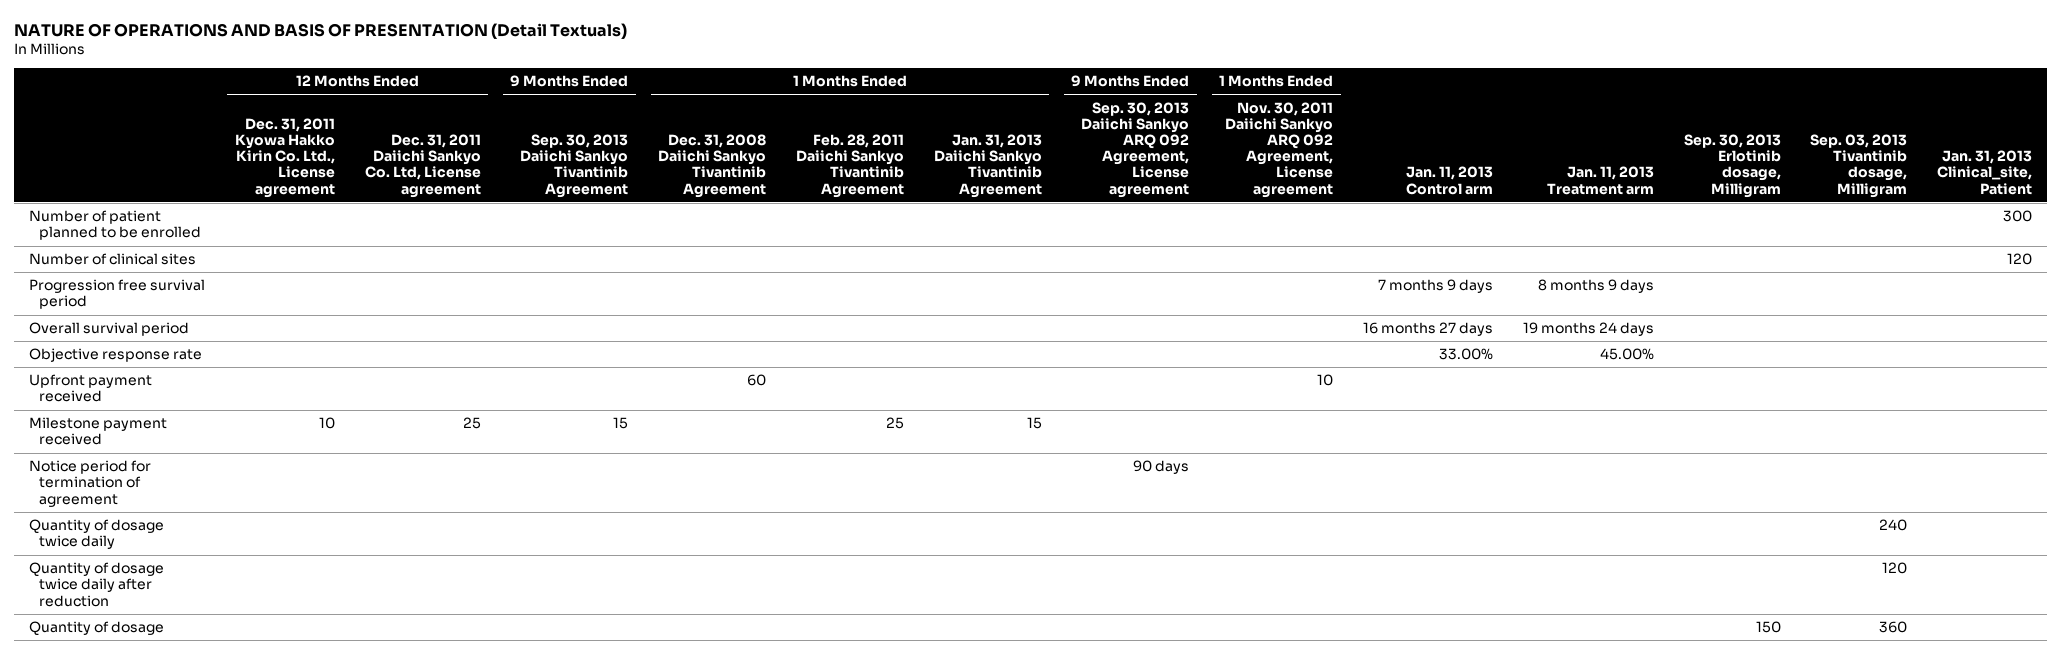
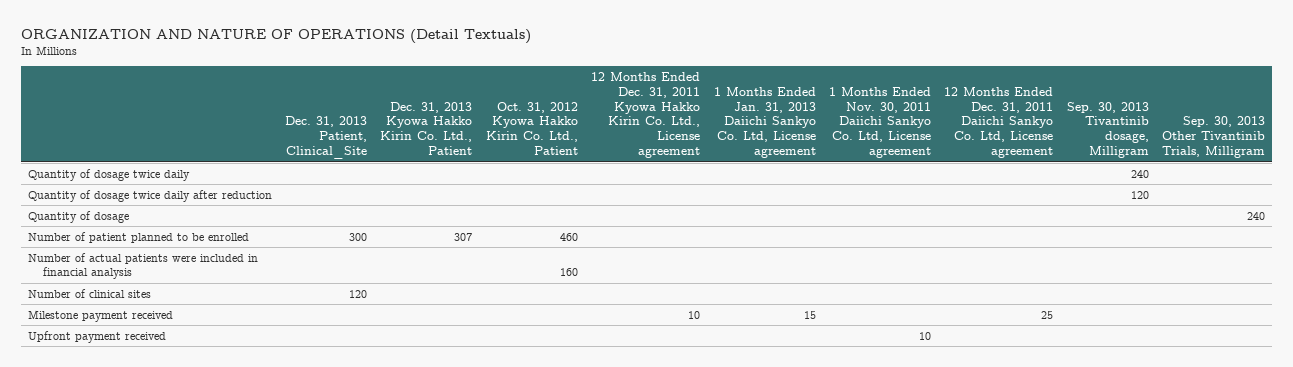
- NATURE OF OPERATIONS AND BASIS OF PRESENTATION (Detail Textuals)
+ ORGANIZATION AND NATURE OF OPERATIONS (Detail Textuals)
- | 12 Months Ended Dec. 31, 2011 Kyowa Hakko Kirin Co. Ltd., License agreement | 12 Months Ended Dec. 31, 2011 Daiichi Sankyo Co. Ltd, License agreement | 9 Months Ended Sep. 30, 2013 Daiichi Sankyo Tivantinib Agreement | 1 Months Ended Dec. 31, 2008 Daiichi Sankyo Tivantinib Agreement | 1 Months Ended Feb. 28, 2011 Daiichi Sankyo Tivantinib Agreement | 1 Months Ended Jan. 31, 2013 Daiichi Sankyo Tivantinib Agreement | 9 Months Ended Sep. 30, 2013 Daiichi Sankyo ARQ 092 Agreement, License agreement | 1 Months Ended Nov. 30, 2011 Daiichi Sankyo ARQ 092 Agreement, License agreement | Jan. 11, 2013 Control arm | Jan. 11, 2013 Treatment arm | Sep. 30, 2013 Erlotinib dosage, Milligram | Sep. 03, 2013 Tivantinib dosage, Milligram | Jan. 31, 2013 Clinical_site, Patient
+ | Dec. 31, 2013 Patient, Clinical_Site | Dec. 31, 2013 Kyowa Hakko Kirin Co. Ltd., Patient | Oct. 31, 2012 Kyowa Hakko Kirin Co. Ltd., Patient | 12 Months Ended Dec. 31, 2011 Kyowa Hakko Kirin Co. Ltd., License agreement | 1 Months Ended Jan. 31, 2013 Daiichi Sankyo Co. Ltd, License agreement | 1 Months Ended Nov. 30, 2011 Daiichi Sankyo Co. Ltd, License agreement | 12 Months Ended Dec. 31, 2011 Daiichi Sankyo Co. Ltd, License agreement | Sep. 30, 2013 Tivantinib dosage, Milligram | Sep. 30, 2013 Other Tivantinib Trials, Milligram
- Progression free survival period | | | | | | | | | 7 months 9 days | 8 months 9 days | | |
- Overall survival period | | | | | | | | | 16 months 27 days | 19 months 24 days | | |
- Objective response rate | | | | | | | | | 33.00% | 45.00% | | |
- Notice period for termination of agreement | | | | | | | 90 days | | | | | |
moved down: Number of patient planned to be enrolled | 300 | 307 | 460 | | | | | |
+ Number of actual patients were included in financial analysis | | | 160 | | | | | |
moved down: Number of clinical sites | 120 | | | | | | | |
moved down: Milestone payment received | | | | 10 | 15 | | 25 | |
moved down: Upfront payment received | | | | | | 10 | | |

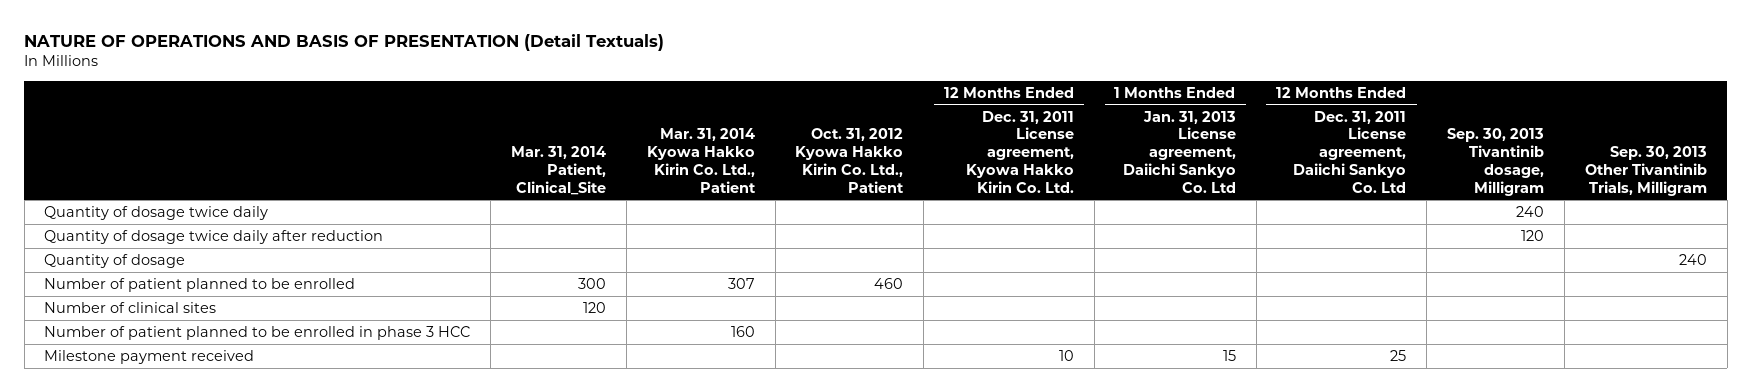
- ORGANIZATION AND NATURE OF OPERATIONS (Detail Textuals)
+ NATURE OF OPERATIONS AND BASIS OF PRESENTATION (Detail Textuals)
- | Dec. 31, 2013 Patient, Clinical_Site | Dec. 31, 2013 Kyowa Hakko Kirin Co. Ltd., Patient | Oct. 31, 2012 Kyowa Hakko Kirin Co. Ltd., Patient | 12 Months Ended Dec. 31, 2011 Kyowa Hakko Kirin Co. Ltd., License agreement | 1 Months Ended Jan. 31, 2013 Daiichi Sankyo Co. Ltd, License agreement | 1 Months Ended Nov. 30, 2011 Daiichi Sankyo Co. Ltd, License agreement | 12 Months Ended Dec. 31, 2011 Daiichi Sankyo Co. Ltd, License agreement | Sep. 30, 2013 Tivantinib dosage, Milligram | Sep. 30, 2013 Other Tivantinib Trials, Milligram
+ | Mar. 31, 2014 Patient, Clinical_Site | Mar. 31, 2014 Kyowa Hakko Kirin Co. Ltd., Patient | Oct. 31, 2012 Kyowa Hakko Kirin Co. Ltd., Patient | 12 Months Ended Dec. 31, 2011 License agreement, Kyowa Hakko Kirin Co. Ltd. | 1 Months Ended Jan. 31, 2013 License agreement, Daiichi Sankyo Co. Ltd | 12 Months Ended Dec. 31, 2011 License agreement, Daiichi Sankyo Co. Ltd | Sep. 30, 2013 Tivantinib dosage, Milligram | Sep. 30, 2013 Other Tivantinib Trials, Milligram
- Number of actual patients were included in financial analysis | | | 160 | | | | | |
+ Number of patient planned to be enrolled in phase 3 HCC | | 160 | | | | | |
- Upfront payment received | | | | | | 10 | | |

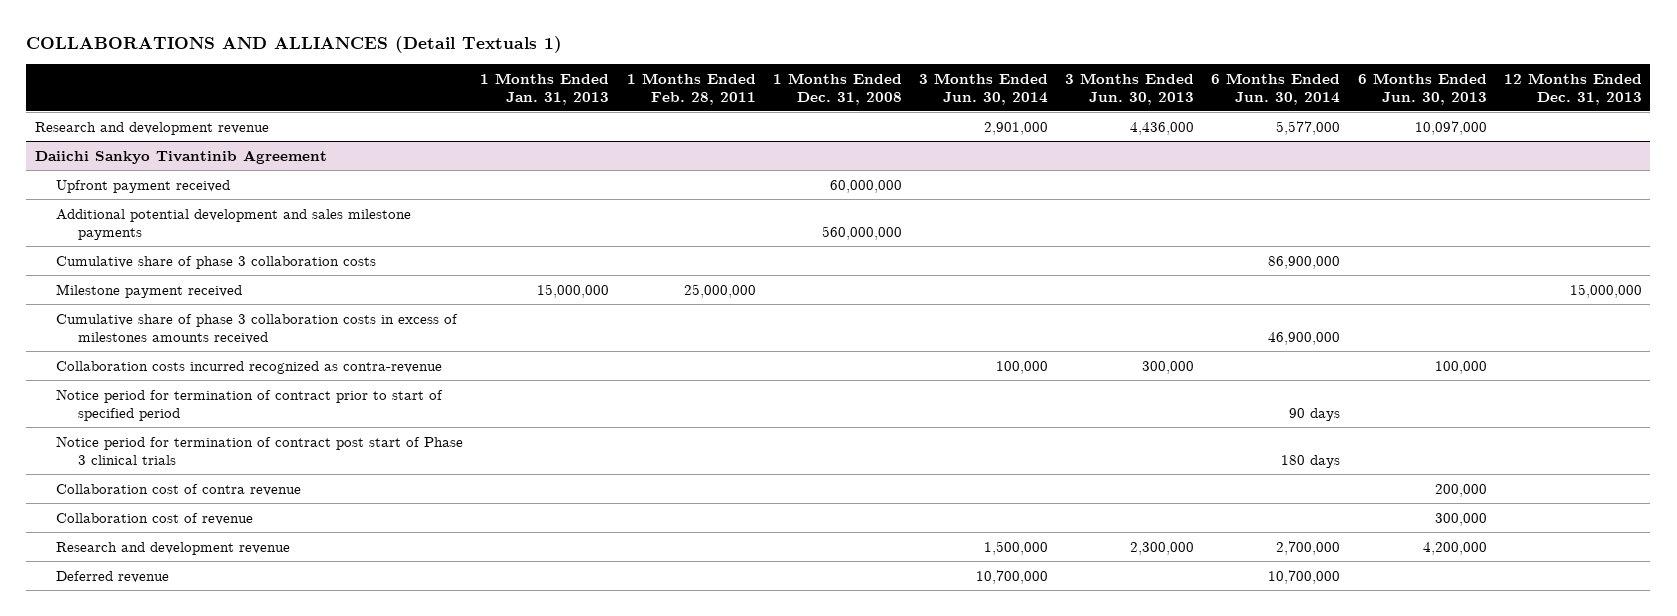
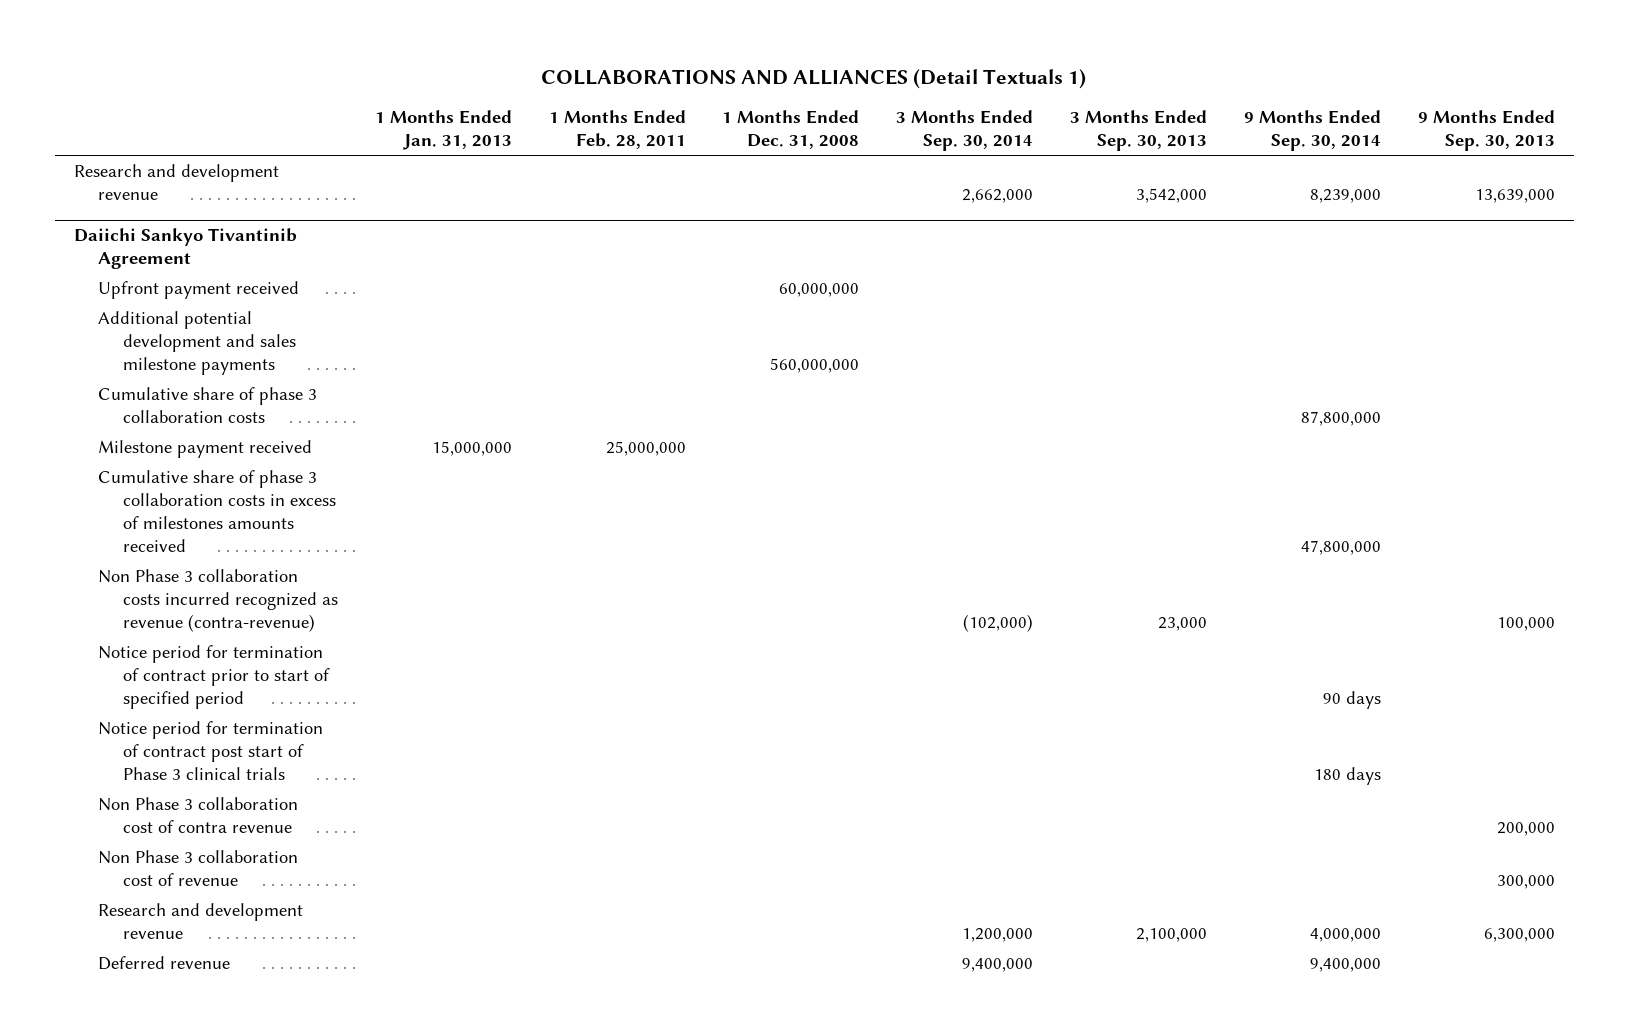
- | 1 Months Ended Jan. 31, 2013 | 1 Months Ended Feb. 28, 2011 | 1 Months Ended Dec. 31, 2008 | 3 Months Ended Jun. 30, 2014 | 3 Months Ended Jun. 30, 2013 | 6 Months Ended Jun. 30, 2014 | 6 Months Ended Jun. 30, 2013 | 12 Months Ended Dec. 31, 2013
+ | 1 Months Ended Jan. 31, 2013 | 1 Months Ended Feb. 28, 2011 | 1 Months Ended Dec. 31, 2008 | 3 Months Ended Sep. 30, 2014 | 3 Months Ended Sep. 30, 2013 | 9 Months Ended Sep. 30, 2014 | 9 Months Ended Sep. 30, 2013
@ Daiichi Sankyo Tivantinib Agreement
- Collaboration costs incurred recognized as contra-revenue | | | | 100,000 | 300,000 | | 100,000 |
+ Non Phase 3 collaboration costs incurred recognized as revenue (contra-revenue) | | | | (102,000) | 23,000 | | 100,000
- Collaboration cost of contra revenue | | | | | | | 200,000 |
- Collaboration cost of revenue | | | | | | | 300,000 |
+ Non Phase 3 collaboration cost of contra revenue | | | | | | | 200,000
+ Non Phase 3 collaboration cost of revenue | | | | | | | 300,000

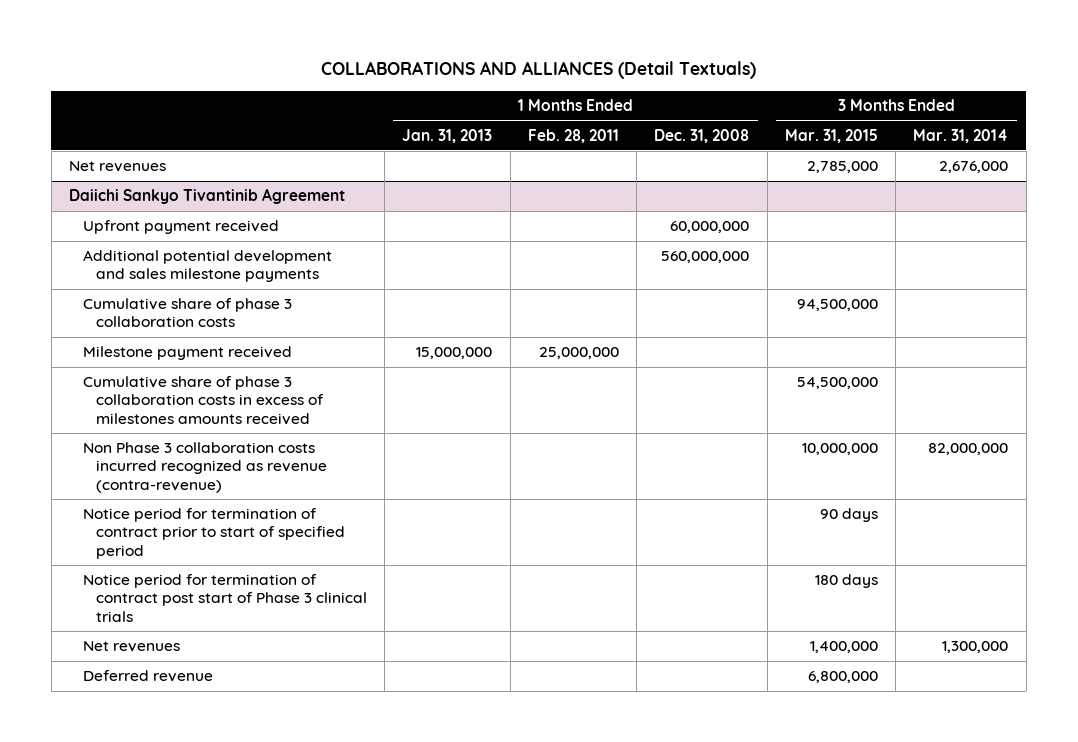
- COLLABORATIONS AND ALLIANCES (Detail Textuals 1)
+ COLLABORATIONS AND ALLIANCES (Detail Textuals)
- | 1 Months Ended Jan. 31, 2013 | 1 Months Ended Feb. 28, 2011 | 1 Months Ended Dec. 31, 2008 | 3 Months Ended Sep. 30, 2014 | 3 Months Ended Sep. 30, 2013 | 9 Months Ended Sep. 30, 2014 | 9 Months Ended Sep. 30, 2013
+ | 1 Months Ended Jan. 31, 2013 | 1 Months Ended Feb. 28, 2011 | 1 Months Ended Dec. 31, 2008 | 3 Months Ended Mar. 31, 2015 | 3 Months Ended Mar. 31, 2014
- Research and development revenue | | | | 2,662,000 | 3,542,000 | 8,239,000 | 13,639,000
+ Net revenues | | | | 2,785,000 | 2,676,000
@ Daiichi Sankyo Tivantinib Agreement
- Non Phase 3 collaboration cost of contra revenue | | | | | | | 200,000
- Non Phase 3 collaboration cost of revenue | | | | | | | 300,000
- Research and development revenue | | | | 1,200,000 | 2,100,000 | 4,000,000 | 6,300,000
+ Net revenues | | | | 1,400,000 | 1,300,000

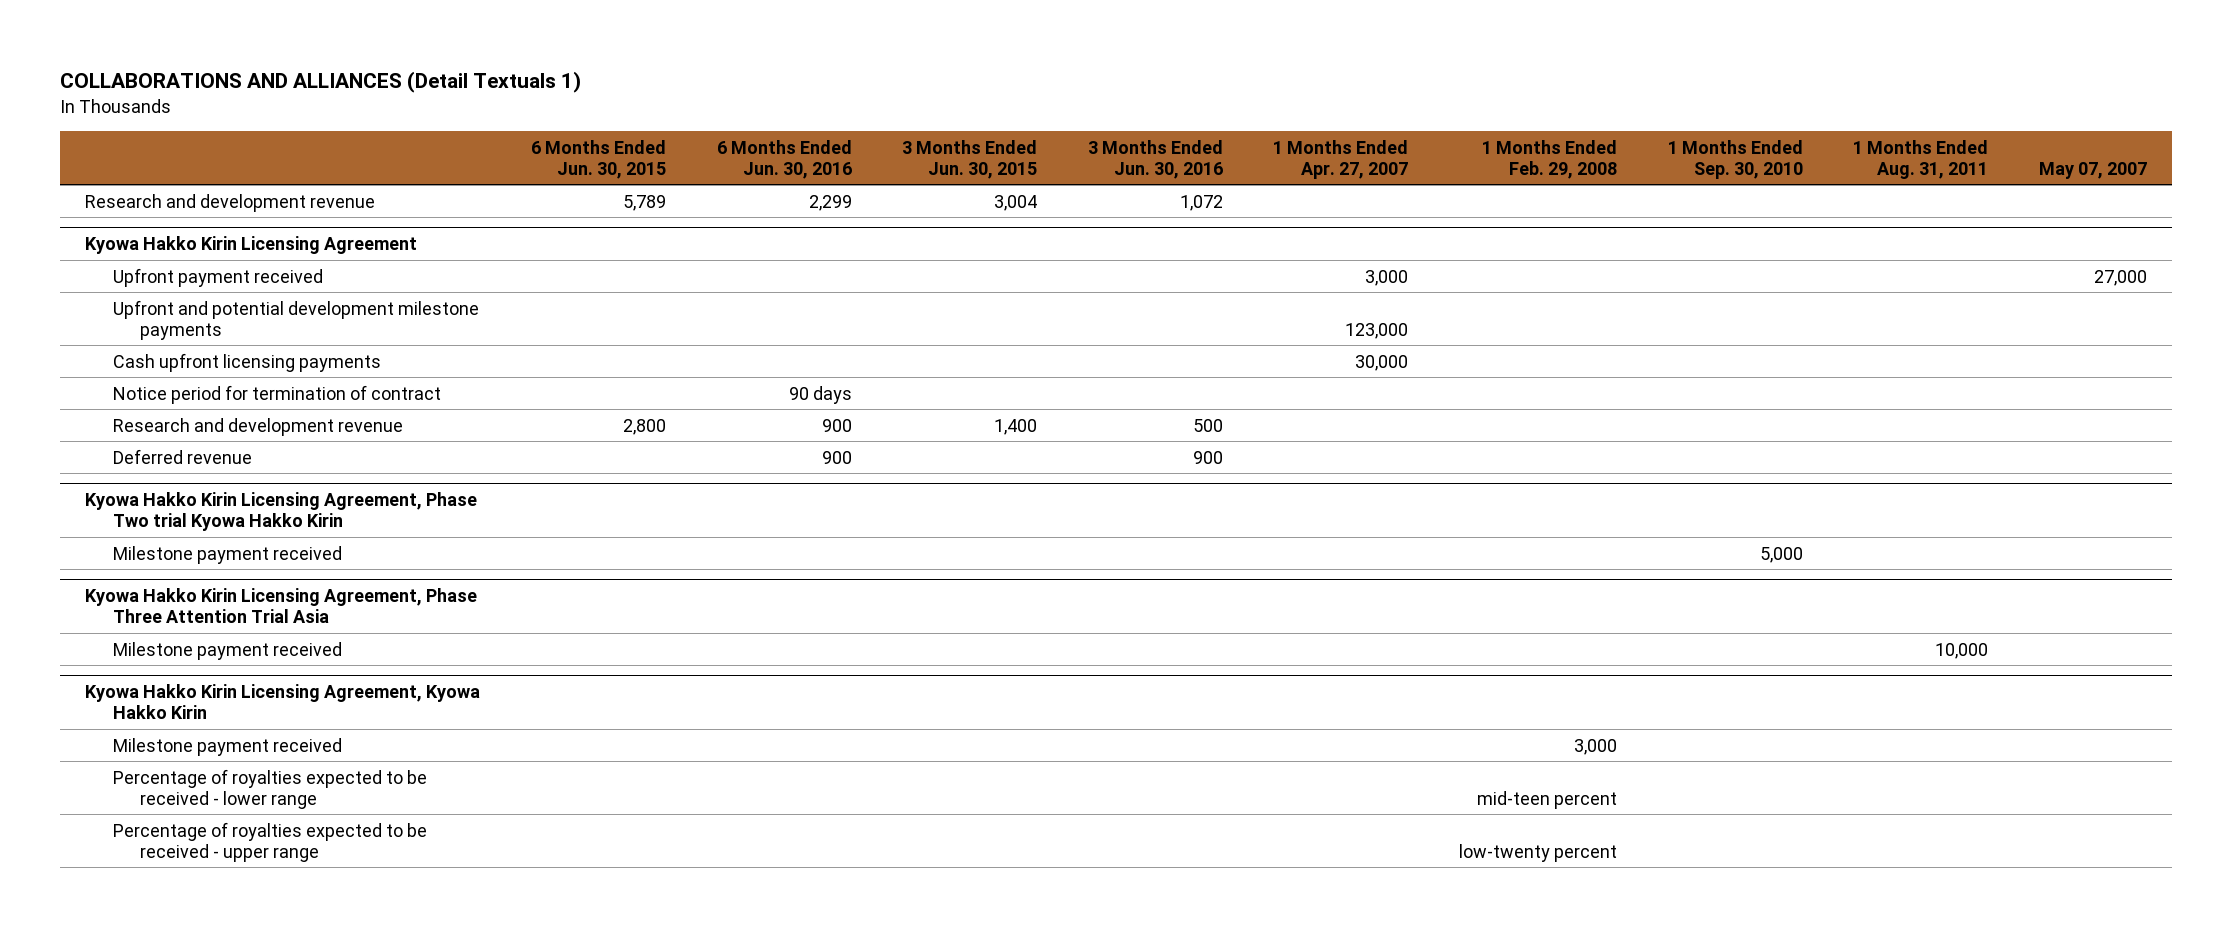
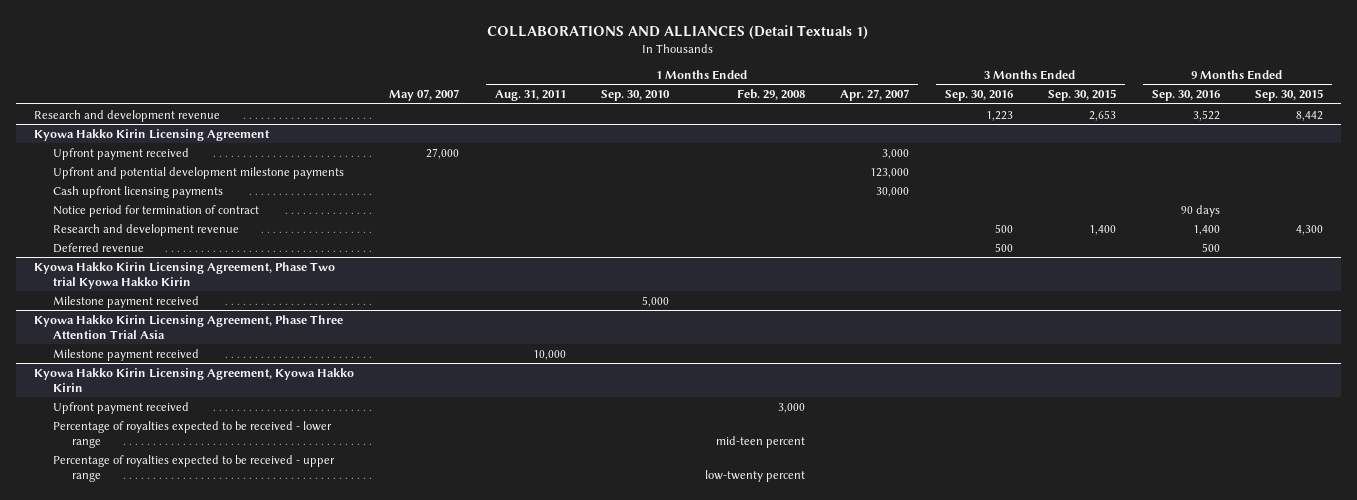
- | 6 Months Ended Jun. 30, 2015 | 6 Months Ended Jun. 30, 2016 | 3 Months Ended Jun. 30, 2015 | 3 Months Ended Jun. 30, 2016 | 1 Months Ended Apr. 27, 2007 | 1 Months Ended Feb. 29, 2008 | 1 Months Ended Sep. 30, 2010 | 1 Months Ended Aug. 31, 2011 | May 07, 2007
+ | May 07, 2007 | 1 Months Ended Aug. 31, 2011 | 1 Months Ended Sep. 30, 2010 | 1 Months Ended Feb. 29, 2008 | 1 Months Ended Apr. 27, 2007 | 3 Months Ended Sep. 30, 2016 | 3 Months Ended Sep. 30, 2015 | 9 Months Ended Sep. 30, 2016 | 9 Months Ended Sep. 30, 2015
@ Kyowa Hakko Kirin Licensing Agreement, Kyowa Hakko Kirin
- Milestone payment received | | | | | | 3,000 | | |
+ Upfront payment received | | | | 3,000 | | | | |

